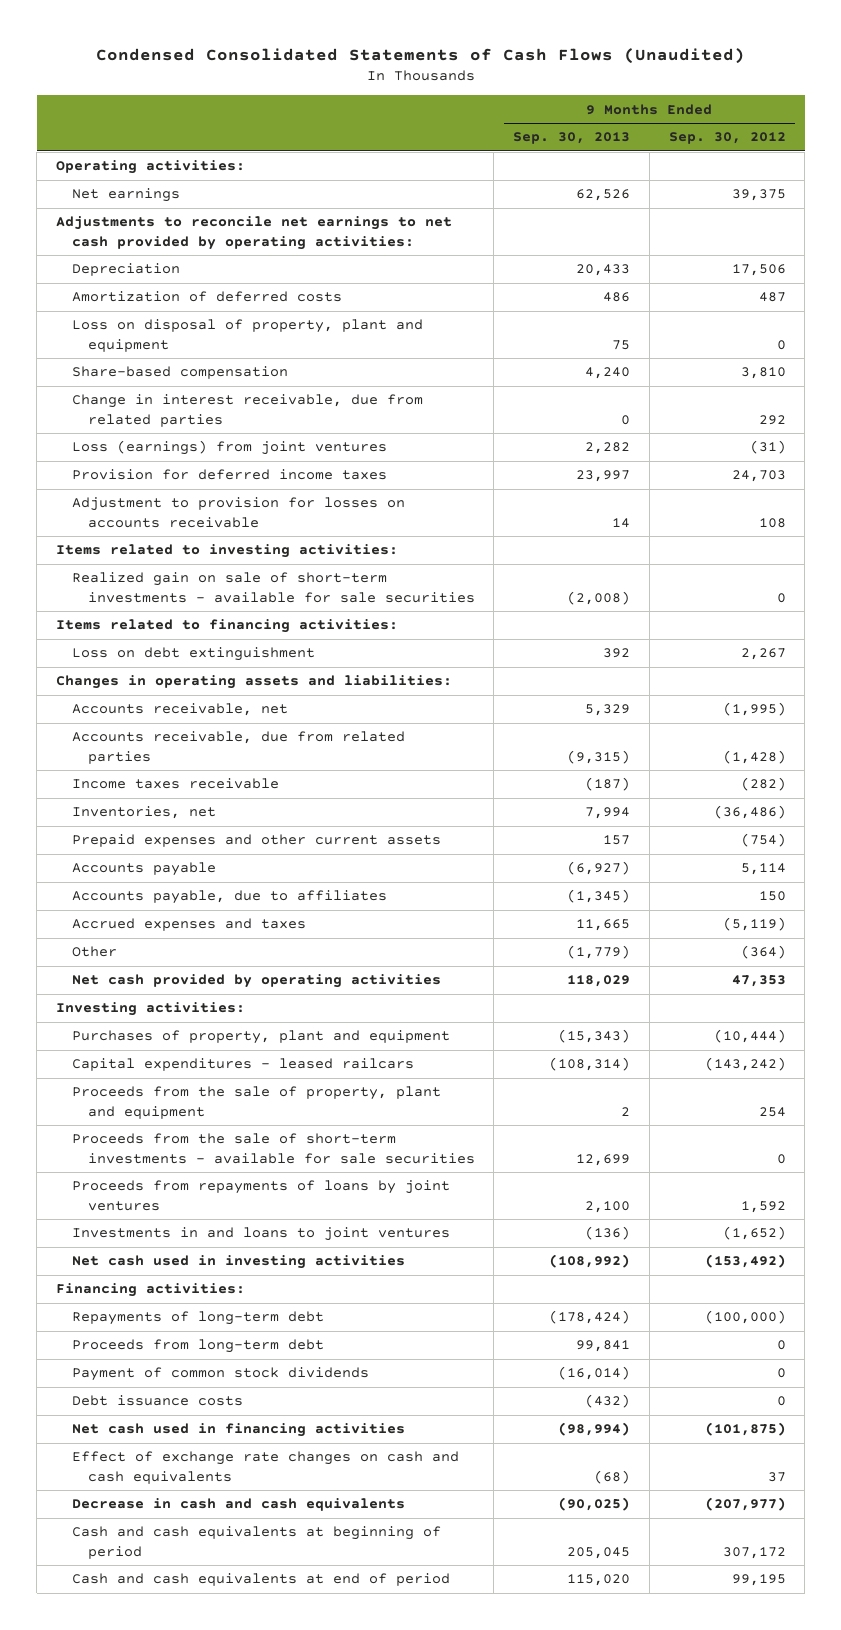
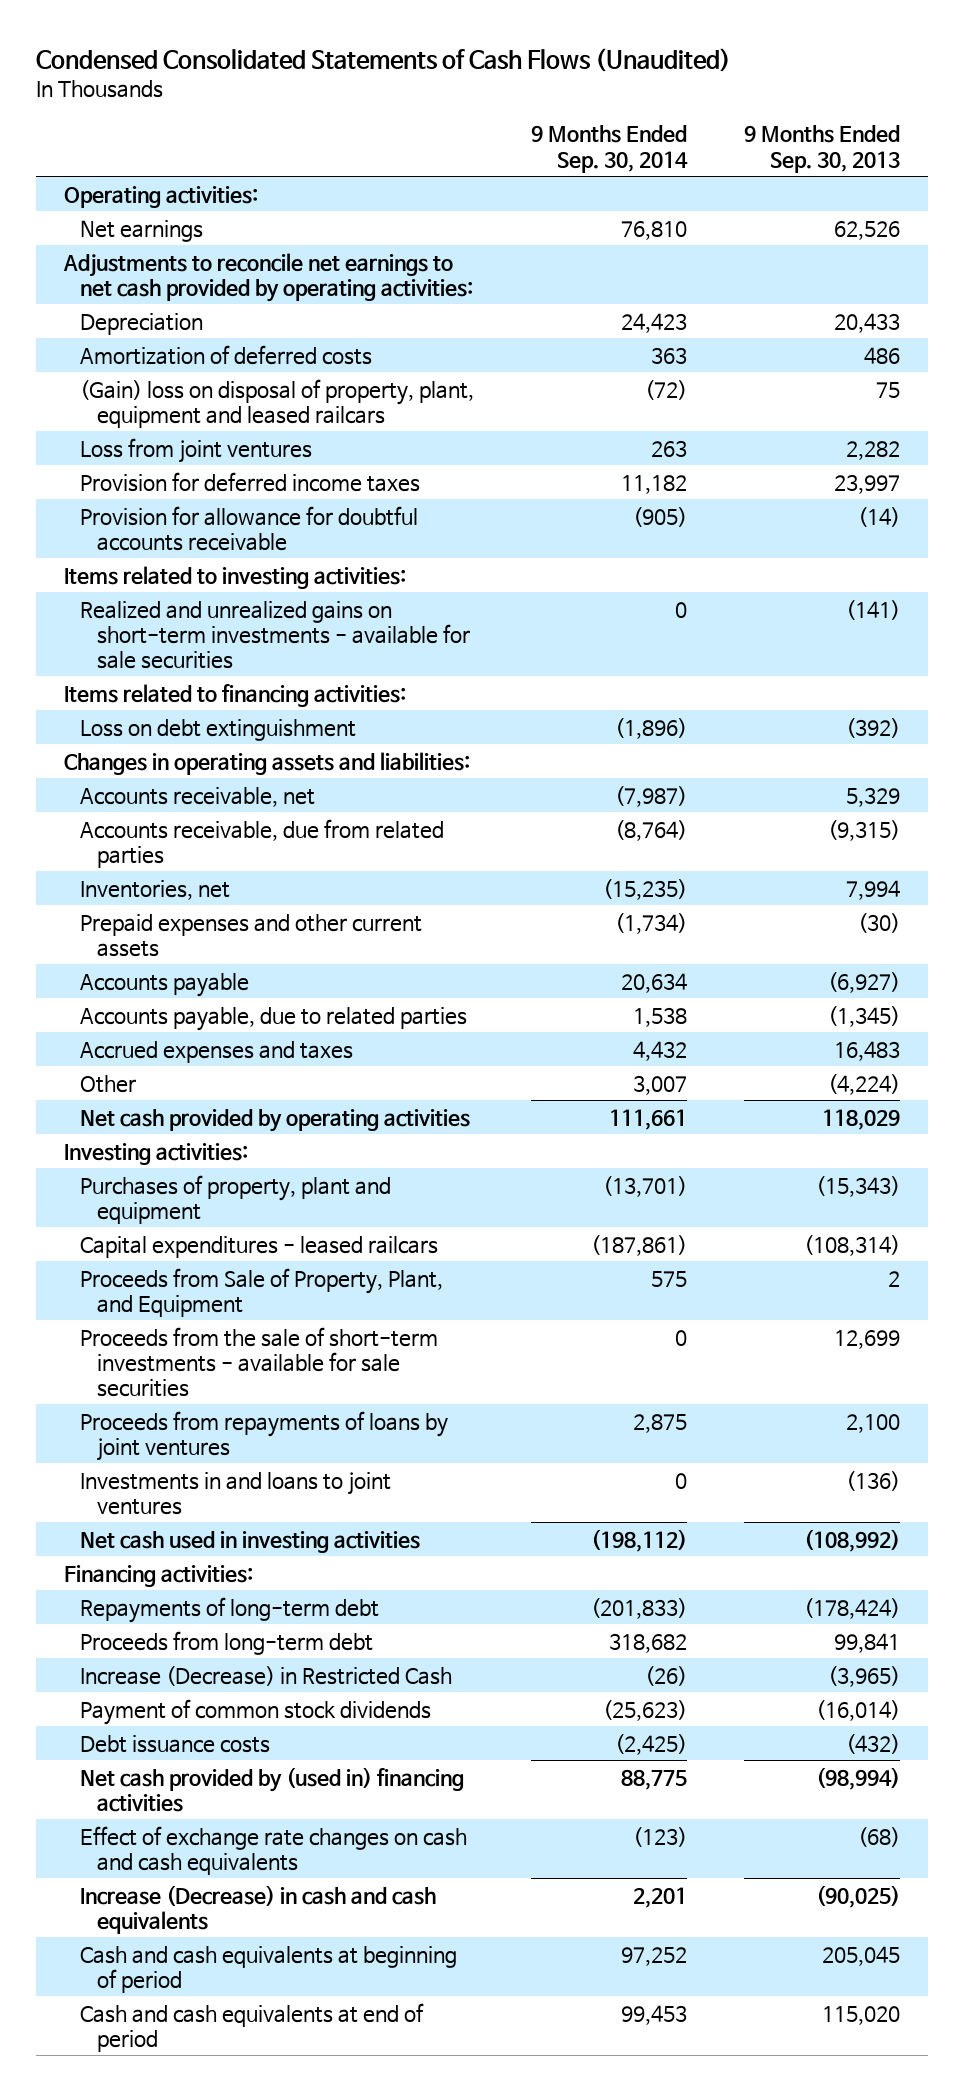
- | 9 Months Ended Sep. 30, 2013 | 9 Months Ended Sep. 30, 2012
+ | 9 Months Ended Sep. 30, 2014 | 9 Months Ended Sep. 30, 2013
- Loss on disposal of property, plant and equipment | 75 | 0
- Share-based compensation | 4,240 | 3,810
- Change in interest receivable, due from related parties | 0 | 292
- Loss (earnings) from joint ventures | 2,282 | (31)
+ (Gain) loss on disposal of property, plant, equipment and leased railcars | (72) | 75
+ Loss from joint ventures | 263 | 2,282
- Adjustment to provision for losses on accounts receivable | 14 | 108
+ Provision for allowance for doubtful accounts receivable | (905) | (14)
- Realized gain on sale of short-term investments - available for sale securities | (2,008) | 0
+ Realized and unrealized gains on short-term investments - available for sale securities | 0 | (141)
- Loss on debt extinguishment | 392 | 2,267
+ Loss on debt extinguishment | (1,896) | (392)
- Income taxes receivable | (187) | (282)
- Prepaid expenses and other current assets | 157 | (754)
+ Prepaid expenses and other current assets | (1,734) | (30)
- Accounts payable, due to affiliates | (1,345) | 150
- Accrued expenses and taxes | 11,665 | (5,119)
- Other | (1,779) | (364)
+ Accounts payable, due to related parties | 1,538 | (1,345)
+ Accrued expenses and taxes | 4,432 | 16,483
+ Other | 3,007 | (4,224)
- Proceeds from the sale of property, plant and equipment | 2 | 254
+ Proceeds from Sale of Property, Plant, and Equipment | 575 | 2
+ Increase (Decrease) in Restricted Cash | (26) | (3,965)
- Net cash used in financing activities | (98,994) | (101,875)
+ Net cash provided by (used in) financing activities | 88,775 | (98,994)
- Decrease in cash and cash equivalents | (90,025) | (207,977)
+ Increase (Decrease) in cash and cash equivalents | 2,201 | (90,025)

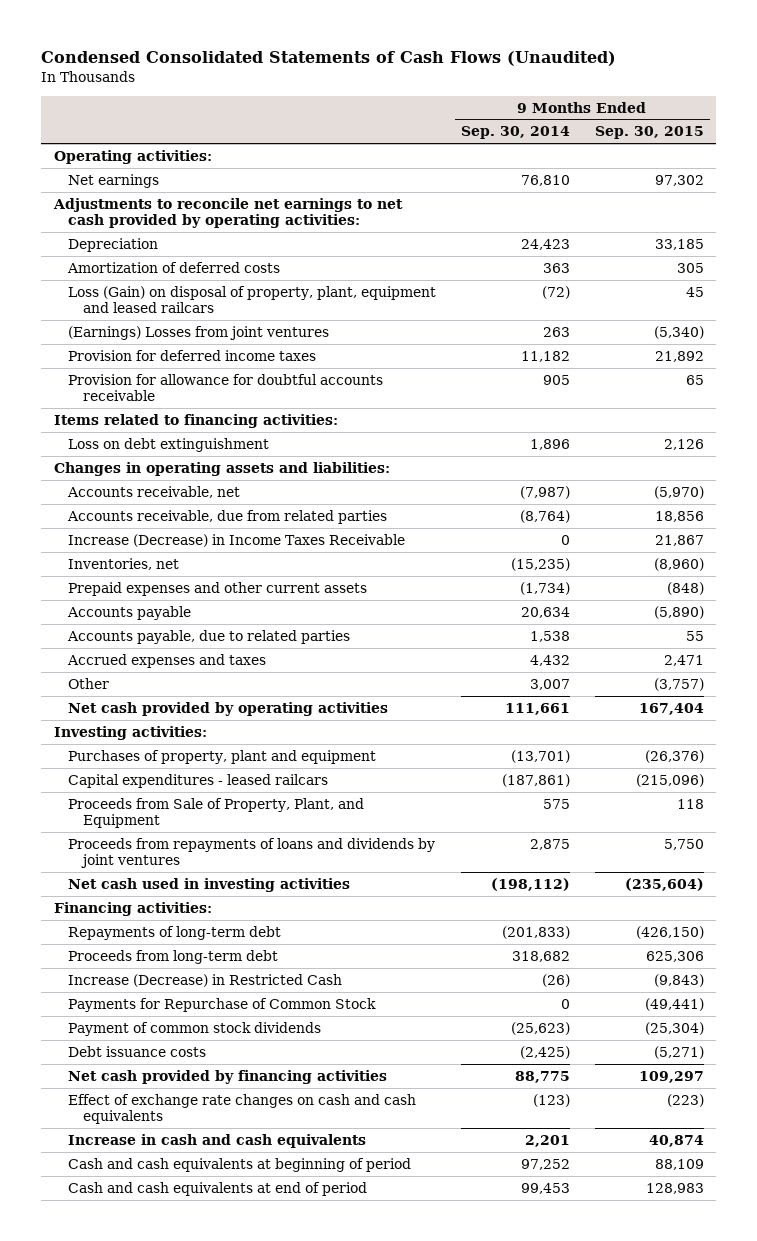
- | 9 Months Ended Sep. 30, 2014 | 9 Months Ended Sep. 30, 2013
+ | 9 Months Ended Sep. 30, 2014 | 9 Months Ended Sep. 30, 2015
- (Gain) loss on disposal of property, plant, equipment and leased railcars | (72) | 75
- Loss from joint ventures | 263 | 2,282
+ Loss (Gain) on disposal of property, plant, equipment and leased railcars | (72) | 45
+ (Earnings) Losses from joint ventures | 263 | (5,340)
- Provision for allowance for doubtful accounts receivable | (905) | (14)
- Items related to investing activities:
- Realized and unrealized gains on short-term investments - available for sale securities | 0 | (141)
+ Provision for allowance for doubtful accounts receivable | 905 | 65
- Loss on debt extinguishment | (1,896) | (392)
+ Loss on debt extinguishment | 1,896 | 2,126
+ Increase (Decrease) in Income Taxes Receivable | 0 | 21,867
- Proceeds from the sale of short-term investments - available for sale securities | 0 | 12,699
- Proceeds from repayments of loans by joint ventures | 2,875 | 2,100
- Investments in and loans to joint ventures | 0 | (136)
+ Proceeds from repayments of loans and dividends by joint ventures | 2,875 | 5,750
+ Payments for Repurchase of Common Stock | 0 | (49,441)
- Net cash provided by (used in) financing activities | 88,775 | (98,994)
+ Net cash provided by financing activities | 88,775 | 109,297
- Increase (Decrease) in cash and cash equivalents | 2,201 | (90,025)
+ Increase in cash and cash equivalents | 2,201 | 40,874

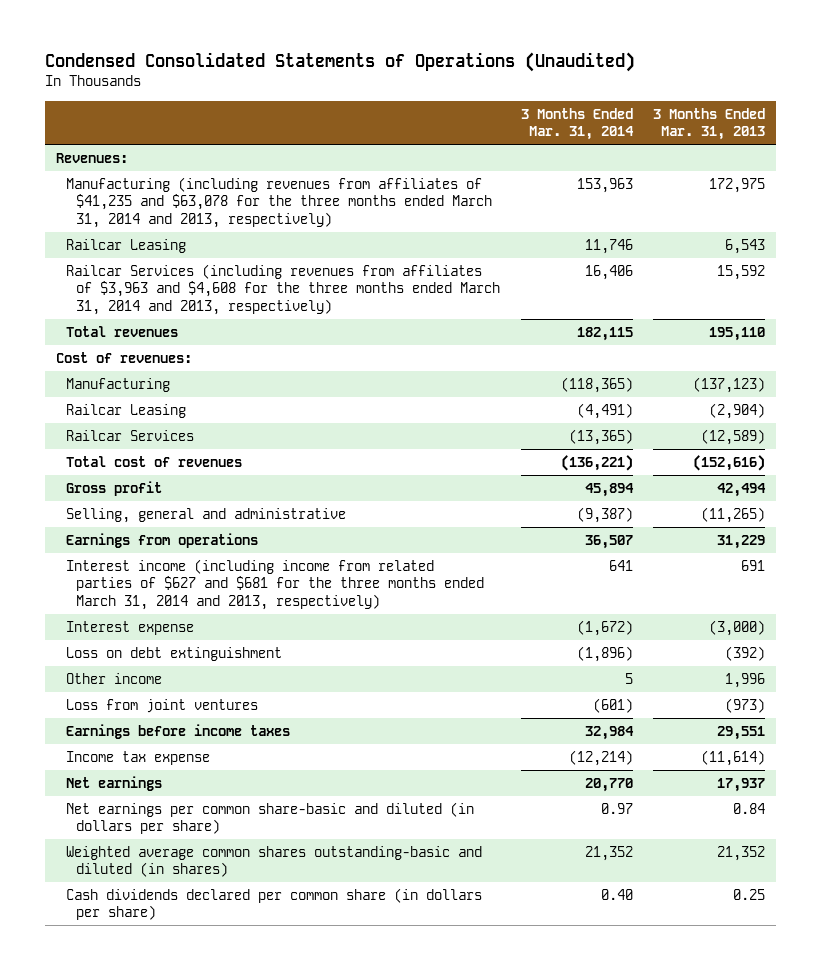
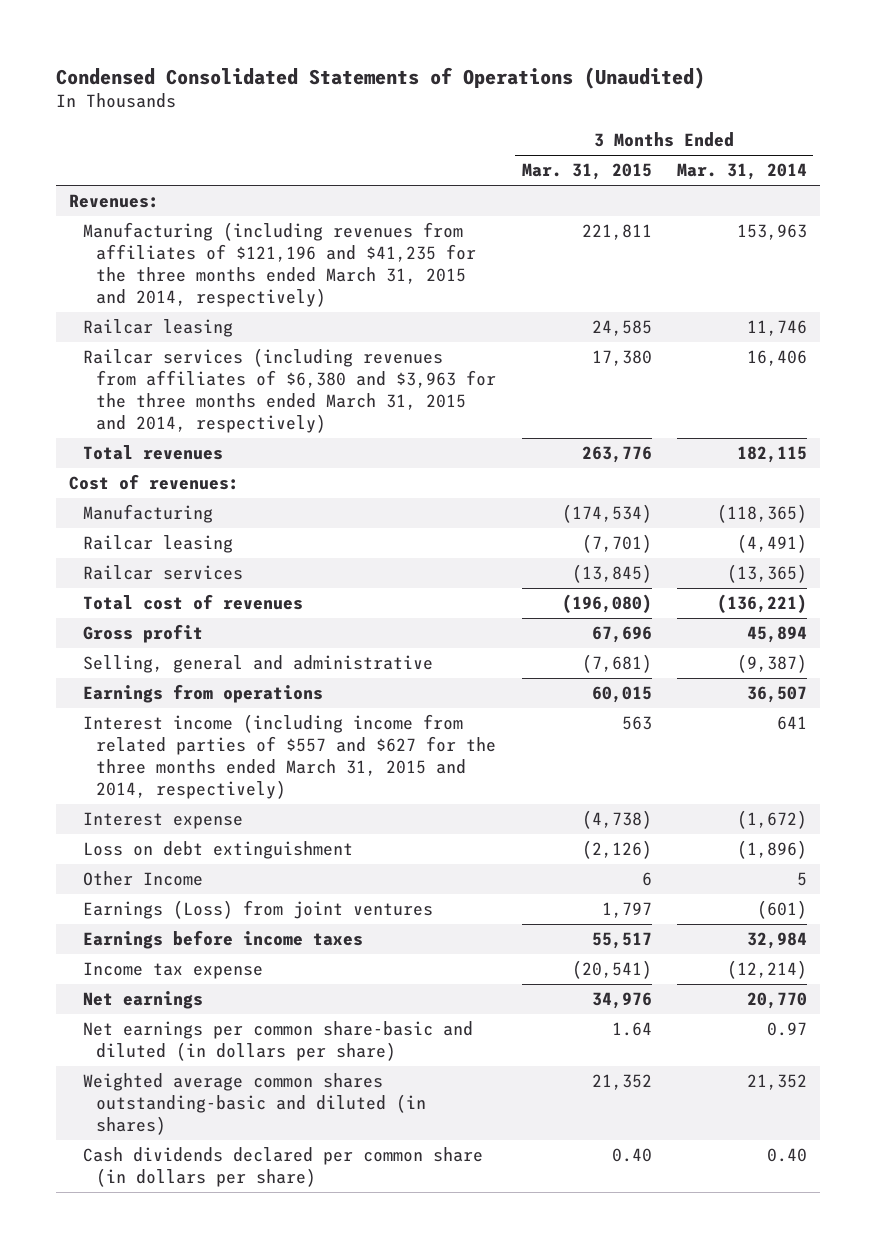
- | 3 Months Ended Mar. 31, 2014 | 3 Months Ended Mar. 31, 2013
+ | 3 Months Ended Mar. 31, 2015 | 3 Months Ended Mar. 31, 2014
- Manufacturing (including revenues from affiliates of $41,235 and $63,078 for the three months ended March 31, 2014 and 2013, respectively) | 153,963 | 172,975
- Railcar Leasing | 11,746 | 6,543
- Railcar Services (including revenues from affiliates of $3,963 and $4,608 for the three months ended March 31, 2014 and 2013, respectively) | 16,406 | 15,592
+ Manufacturing (including revenues from affiliates of $121,196 and $41,235 for the three months ended March 31, 2015 and 2014, respectively) | 221,811 | 153,963
+ Railcar leasing | 24,585 | 11,746
+ Railcar services (including revenues from affiliates of $6,380 and $3,963 for the three months ended March 31, 2015 and 2014, respectively) | 17,380 | 16,406
- Railcar Leasing | (4,491) | (2,904)
- Railcar Services | (13,365) | (12,589)
+ Railcar leasing | (7,701) | (4,491)
+ Railcar services | (13,845) | (13,365)
- Interest income (including income from related parties of $627 and $681 for the three months ended March 31, 2014 and 2013, respectively) | 641 | 691
+ Interest income (including income from related parties of $557 and $627 for the three months ended March 31, 2015 and 2014, respectively) | 563 | 641
- Other income | 5 | 1,996
- Loss from joint ventures | (601) | (973)
+ Other Income | 6 | 5
+ Earnings (Loss) from joint ventures | 1,797 | (601)

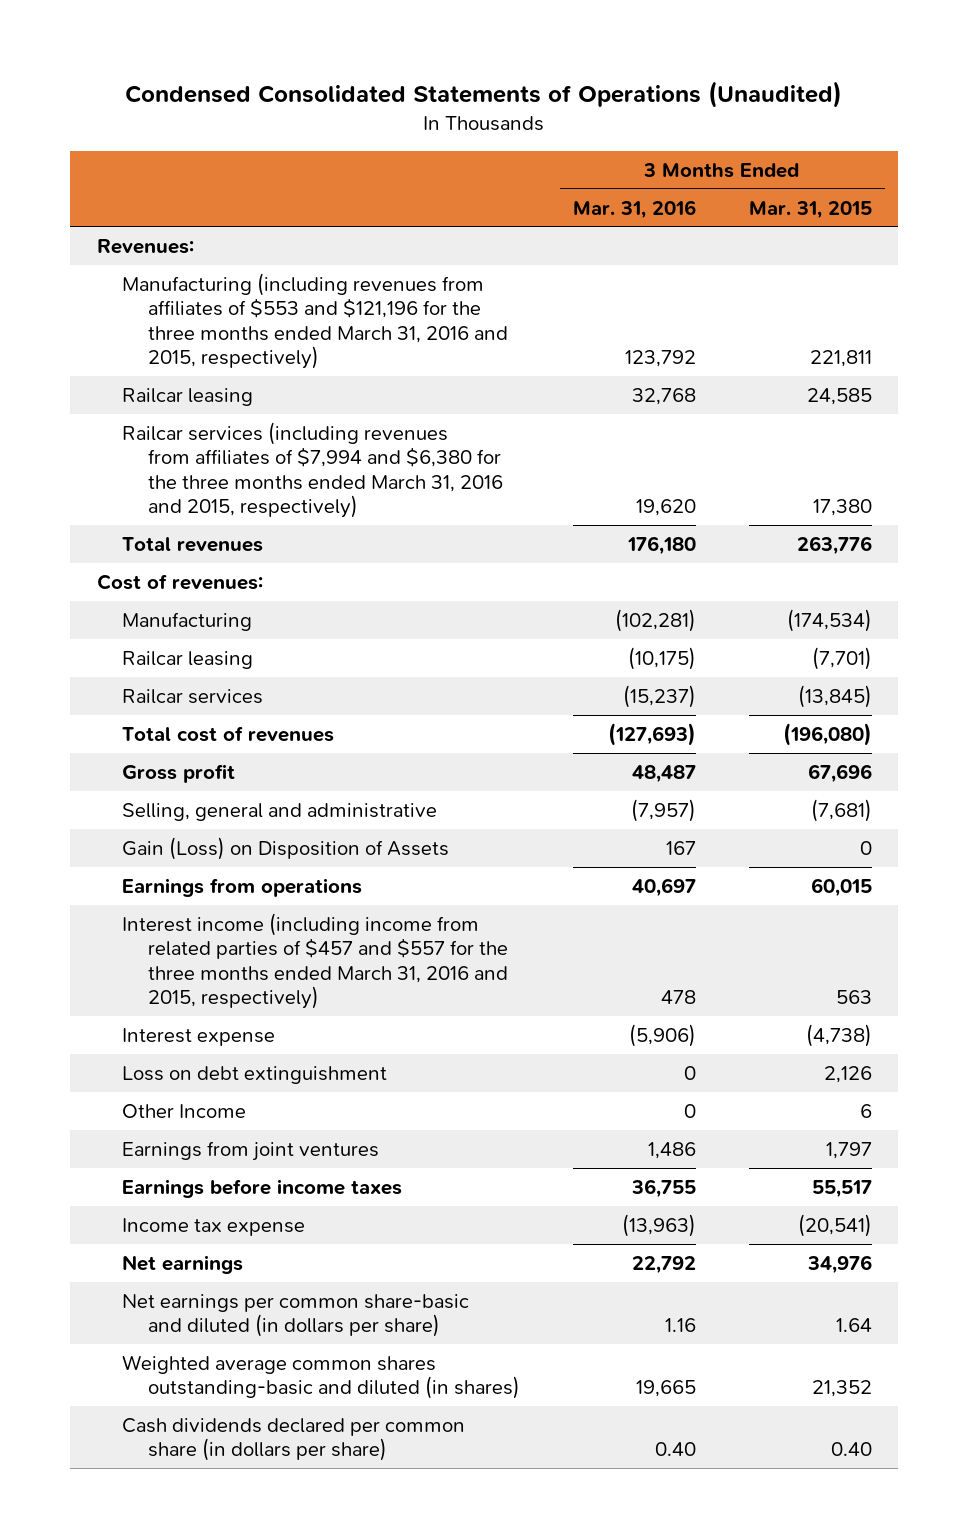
- | 3 Months Ended Mar. 31, 2015 | 3 Months Ended Mar. 31, 2014
+ | 3 Months Ended Mar. 31, 2016 | 3 Months Ended Mar. 31, 2015
- Manufacturing (including revenues from affiliates of $121,196 and $41,235 for the three months ended March 31, 2015 and 2014, respectively) | 221,811 | 153,963
+ Manufacturing (including revenues from affiliates of $553 and $121,196 for the three months ended March 31, 2016 and 2015, respectively) | 123,792 | 221,811
- Railcar services (including revenues from affiliates of $6,380 and $3,963 for the three months ended March 31, 2015 and 2014, respectively) | 17,380 | 16,406
+ Railcar services (including revenues from affiliates of $7,994 and $6,380 for the three months ended March 31, 2016 and 2015, respectively) | 19,620 | 17,380
+ Gain (Loss) on Disposition of Assets | 167 | 0
- Interest income (including income from related parties of $557 and $627 for the three months ended March 31, 2015 and 2014, respectively) | 563 | 641
+ Interest income (including income from related parties of $457 and $557 for the three months ended March 31, 2016 and 2015, respectively) | 478 | 563
- Loss on debt extinguishment | (2,126) | (1,896)
+ Loss on debt extinguishment | 0 | 2,126
- Earnings (Loss) from joint ventures | 1,797 | (601)
+ Earnings from joint ventures | 1,486 | 1,797

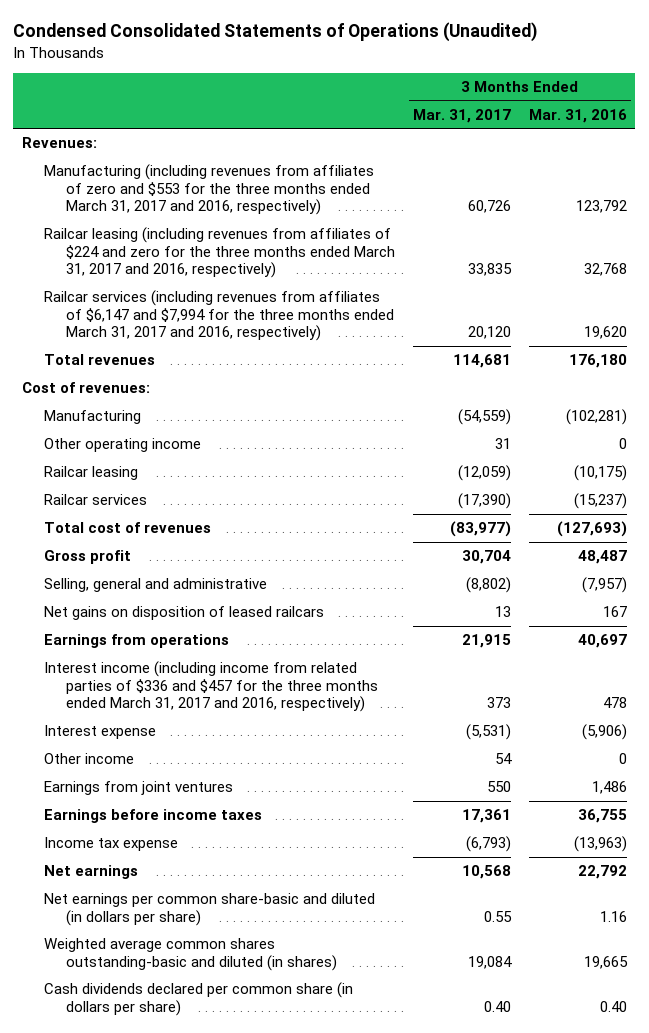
- | 3 Months Ended Mar. 31, 2016 | 3 Months Ended Mar. 31, 2015
+ | 3 Months Ended Mar. 31, 2017 | 3 Months Ended Mar. 31, 2016
- Manufacturing (including revenues from affiliates of $553 and $121,196 for the three months ended March 31, 2016 and 2015, respectively) | 123,792 | 221,811
- Railcar leasing | 32,768 | 24,585
- Railcar services (including revenues from affiliates of $7,994 and $6,380 for the three months ended March 31, 2016 and 2015, respectively) | 19,620 | 17,380
+ Manufacturing (including revenues from affiliates of zero and $553 for the three months ended March 31, 2017 and 2016, respectively) | 60,726 | 123,792
+ Railcar leasing (including revenues from affiliates of $224 and zero for the three months ended March 31, 2017 and 2016, respectively) | 33,835 | 32,768
+ Railcar services (including revenues from affiliates of $6,147 and $7,994 for the three months ended March 31, 2017 and 2016, respectively) | 20,120 | 19,620
+ Other operating income | 31 | 0
- Gain (Loss) on Disposition of Assets | 167 | 0
+ Net gains on disposition of leased railcars | 13 | 167
- Interest income (including income from related parties of $457 and $557 for the three months ended March 31, 2016 and 2015, respectively) | 478 | 563
+ Interest income (including income from related parties of $336 and $457 for the three months ended March 31, 2017 and 2016, respectively) | 373 | 478
- Loss on debt extinguishment | 0 | 2,126
- Other Income | 0 | 6
+ Other income | 54 | 0

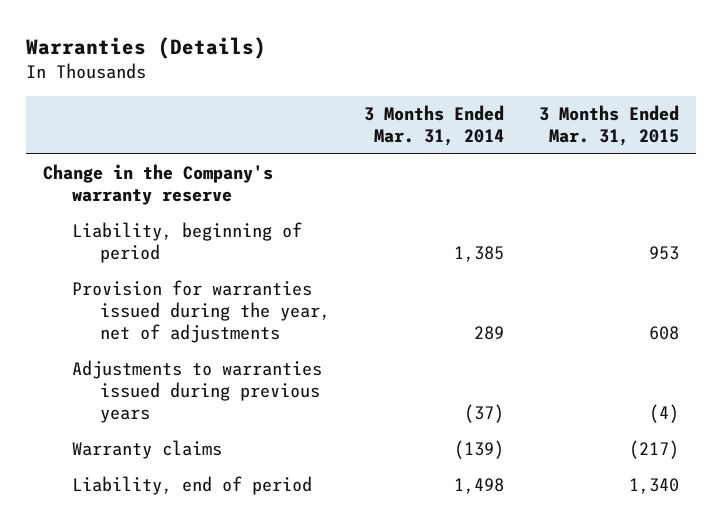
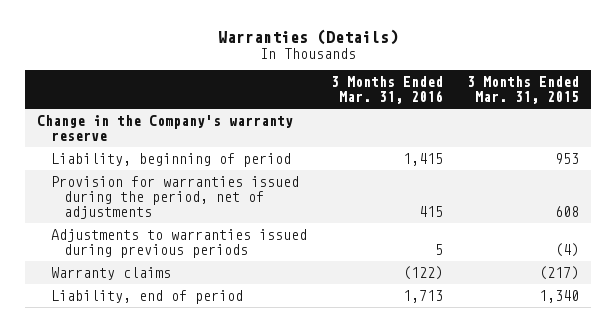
- | 3 Months Ended Mar. 31, 2014 | 3 Months Ended Mar. 31, 2015
+ | 3 Months Ended Mar. 31, 2016 | 3 Months Ended Mar. 31, 2015
- Provision for warranties issued during the year, net of adjustments | 289 | 608
- Adjustments to warranties issued during previous years | (37) | (4)
+ Provision for warranties issued during the period, net of adjustments | 415 | 608
+ Adjustments to warranties issued during previous periods | 5 | (4)

